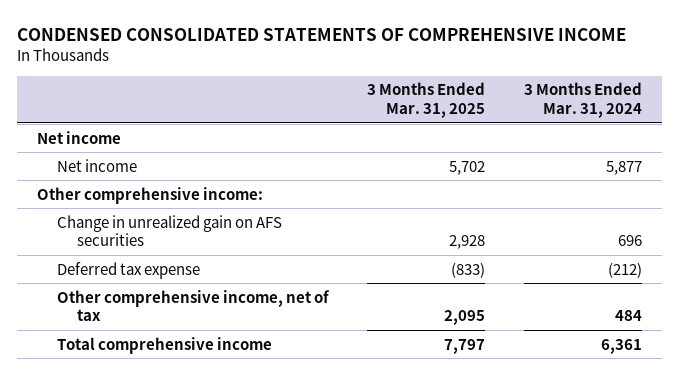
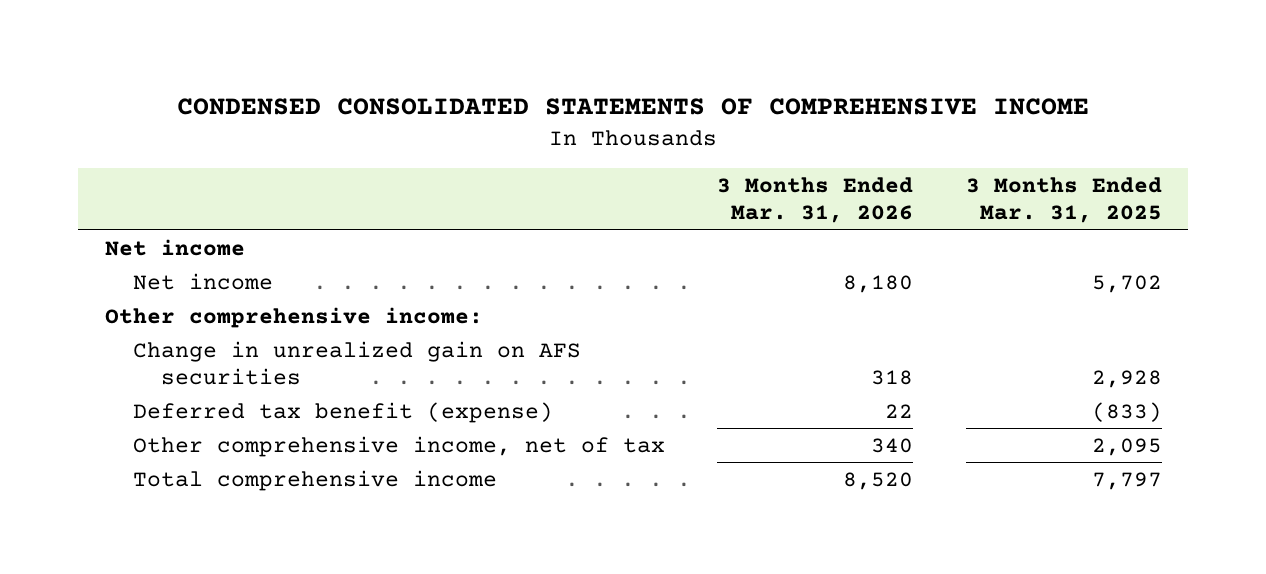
- | 3 Months Ended Mar. 31, 2025 | 3 Months Ended Mar. 31, 2024
+ | 3 Months Ended Mar. 31, 2026 | 3 Months Ended Mar. 31, 2025
- Deferred tax expense | (833) | (212)
+ Deferred tax benefit (expense) | 22 | (833)

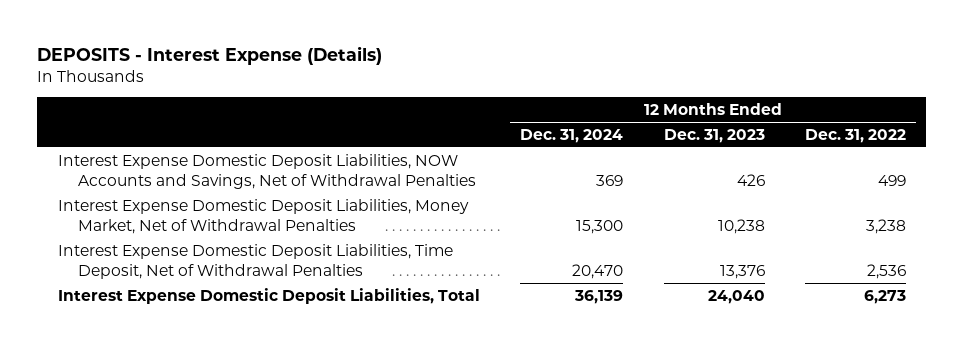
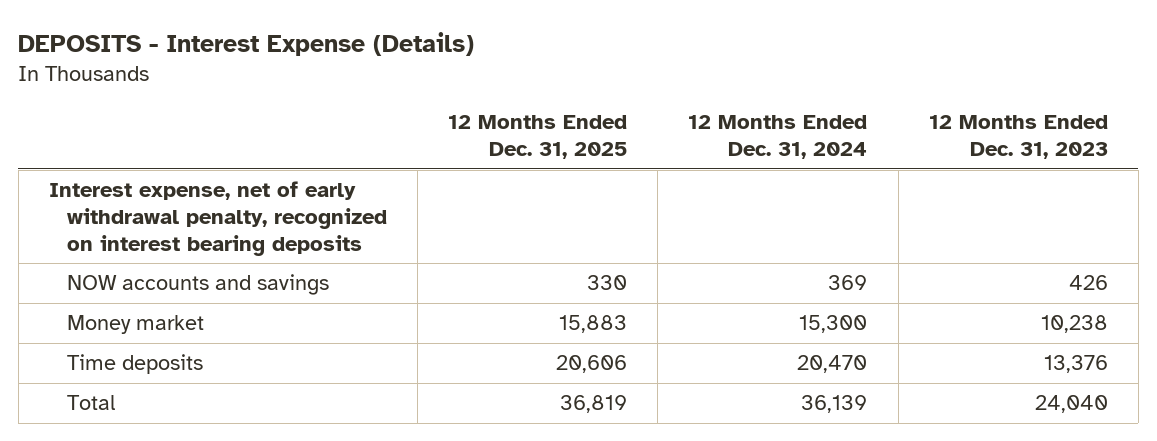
- | 12 Months Ended Dec. 31, 2024 | 12 Months Ended Dec. 31, 2023 | 12 Months Ended Dec. 31, 2022
+ | 12 Months Ended Dec. 31, 2025 | 12 Months Ended Dec. 31, 2024 | 12 Months Ended Dec. 31, 2023
- Interest Expense Domestic Deposit Liabilities, NOW Accounts and Savings, Net of Withdrawal Penalties | 369 | 426 | 499
- Interest Expense Domestic Deposit Liabilities, Money Market, Net of Withdrawal Penalties | 15,300 | 10,238 | 3,238
- Interest Expense Domestic Deposit Liabilities, Time Deposit, Net of Withdrawal Penalties | 20,470 | 13,376 | 2,536
- Interest Expense Domestic Deposit Liabilities, Total | 36,139 | 24,040 | 6,273
+ Interest expense, net of early withdrawal penalty, recognized on interest bearing deposits
+ NOW accounts and savings | 330 | 369 | 426
+ Money market | 15,883 | 15,300 | 10,238
+ Time deposits | 20,606 | 20,470 | 13,376
+ Total | 36,819 | 36,139 | 24,040

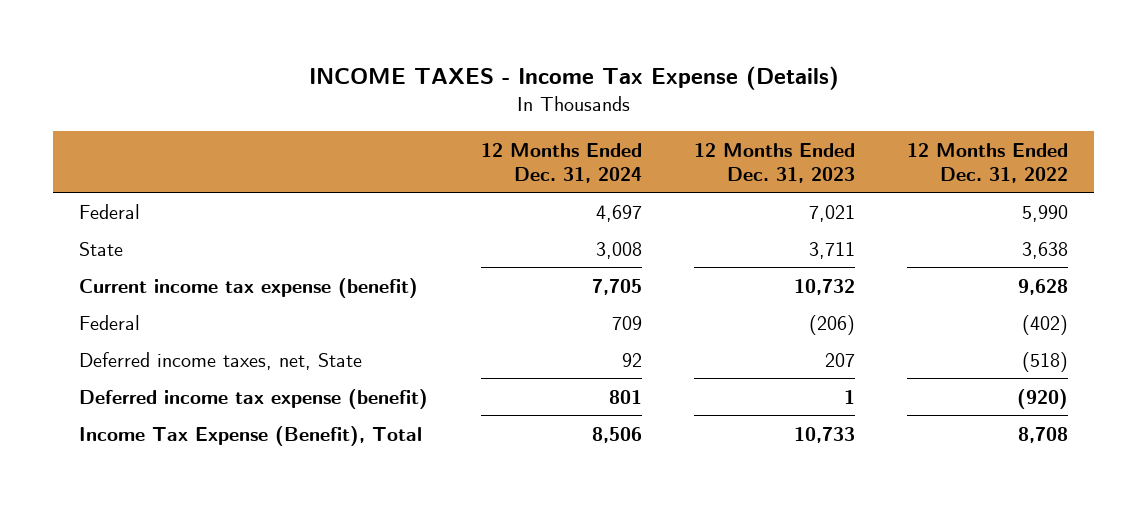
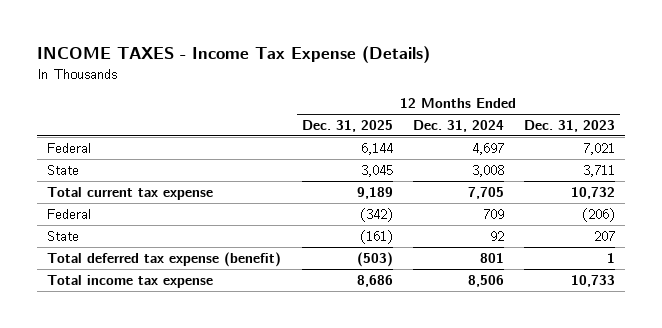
- | 12 Months Ended Dec. 31, 2024 | 12 Months Ended Dec. 31, 2023 | 12 Months Ended Dec. 31, 2022
+ | 12 Months Ended Dec. 31, 2025 | 12 Months Ended Dec. 31, 2024 | 12 Months Ended Dec. 31, 2023
- Current income tax expense (benefit) | 7,705 | 10,732 | 9,628
+ Total current tax expense | 9,189 | 7,705 | 10,732
- Deferred income taxes, net, State | 92 | 207 | (518)
- Deferred income tax expense (benefit) | 801 | 1 | (920)
- Income Tax Expense (Benefit), Total | 8,506 | 10,733 | 8,708
+ State | (161) | 92 | 207
+ Total deferred tax expense (benefit) | (503) | 801 | 1
+ Total income tax expense | 8,686 | 8,506 | 10,733

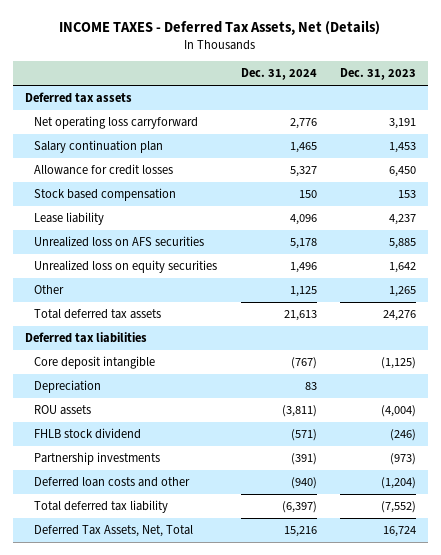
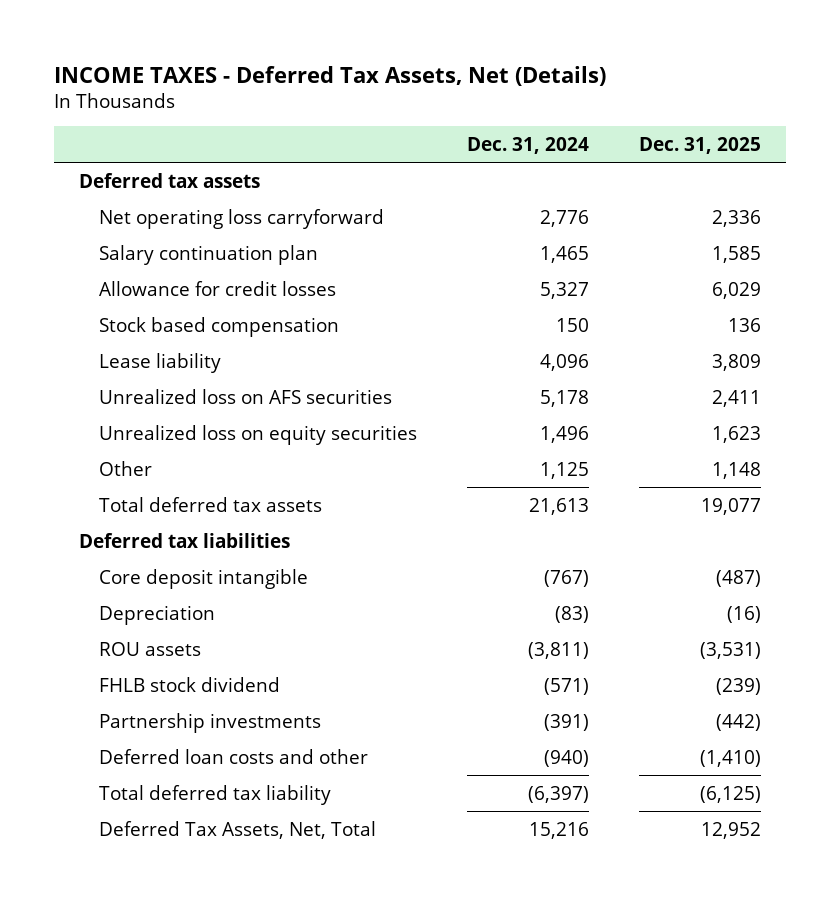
- | Dec. 31, 2024 | Dec. 31, 2023
+ | Dec. 31, 2024 | Dec. 31, 2025
- Depreciation | 83 |
+ Depreciation | (83) | (16)

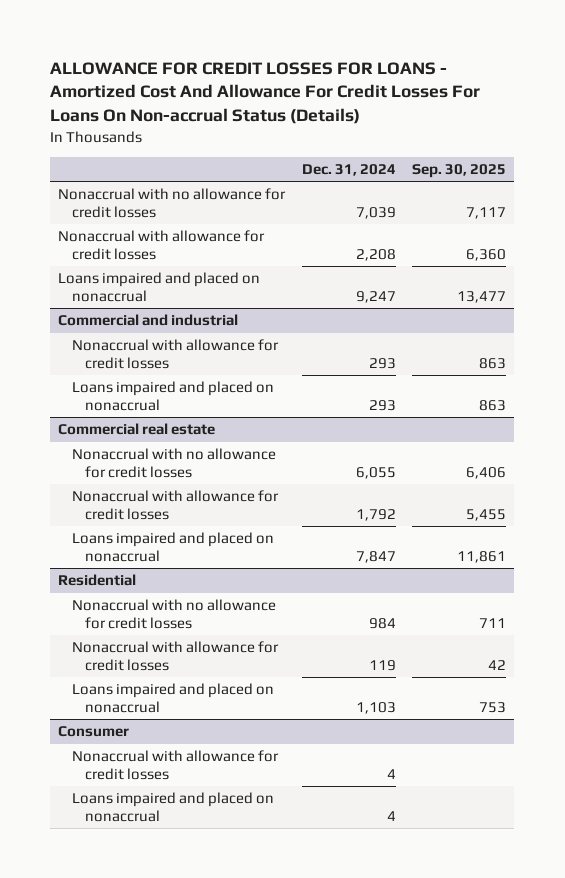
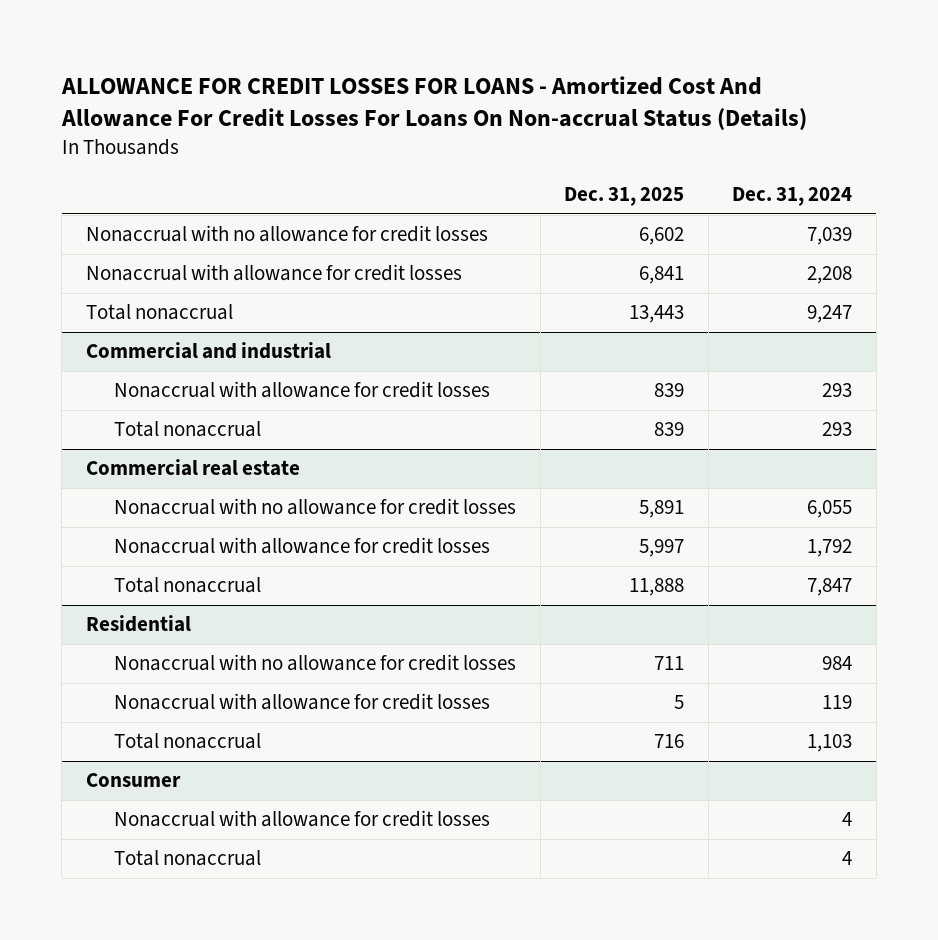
- | Dec. 31, 2024 | Sep. 30, 2025
+ | Dec. 31, 2025 | Dec. 31, 2024
- Loans impaired and placed on nonaccrual | 9,247 | 13,477
+ Total nonaccrual | 13,443 | 9,247
@ Commercial and industrial
- Loans impaired and placed on nonaccrual | 293 | 863
+ Total nonaccrual | 839 | 293
@ Commercial real estate
- Loans impaired and placed on nonaccrual | 7,847 | 11,861
+ Total nonaccrual | 11,888 | 7,847
@ Residential
- Loans impaired and placed on nonaccrual | 1,103 | 753
+ Total nonaccrual | 716 | 1,103
@ Consumer
- Loans impaired and placed on nonaccrual | 4 |
+ Total nonaccrual | | 4

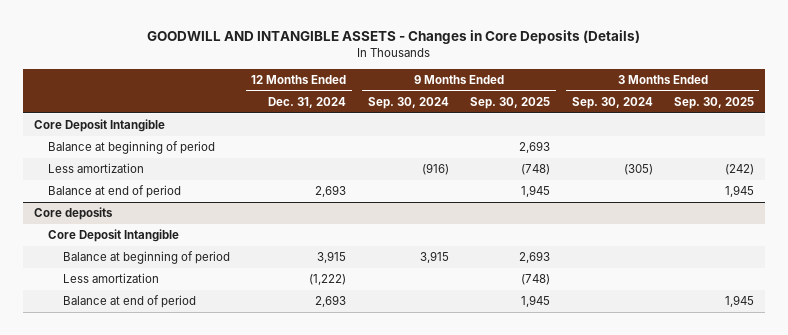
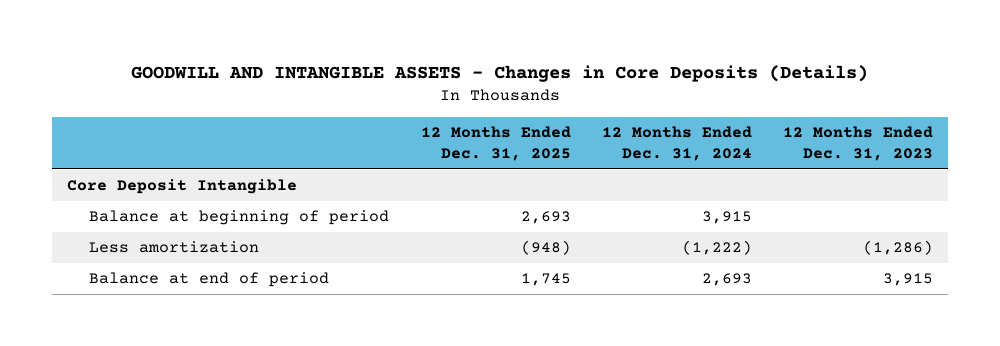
- | 12 Months Ended Dec. 31, 2024 | 9 Months Ended Sep. 30, 2024 | 9 Months Ended Sep. 30, 2025 | 3 Months Ended Sep. 30, 2024 | 3 Months Ended Sep. 30, 2025
+ | 12 Months Ended Dec. 31, 2025 | 12 Months Ended Dec. 31, 2024 | 12 Months Ended Dec. 31, 2023
- Balance at beginning of period | | | 2,693 | |
- Less amortization | | (916) | (748) | (305) | (242)
- Balance at end of period | 2,693 | | 1,945 | | 1,945
- Core deposits
- Core Deposit Intangible

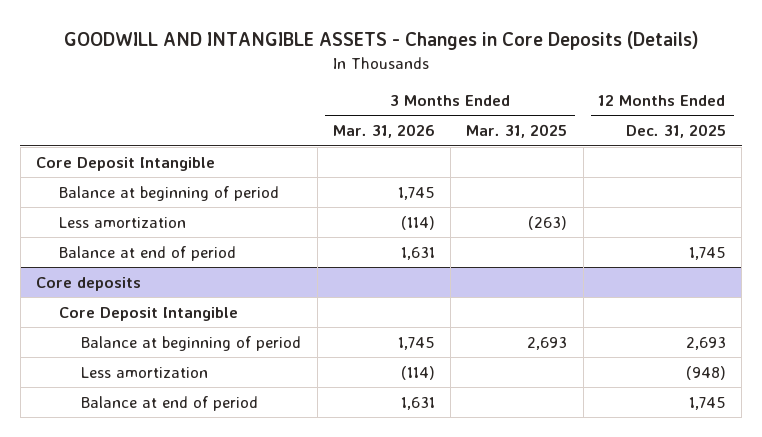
- | 12 Months Ended Dec. 31, 2025 | 12 Months Ended Dec. 31, 2024 | 12 Months Ended Dec. 31, 2023
+ | 3 Months Ended Mar. 31, 2026 | 3 Months Ended Mar. 31, 2025 | 12 Months Ended Dec. 31, 2025
+ Balance at beginning of period | 1,745 | |
+ Less amortization | (114) | (263) |
+ Balance at end of period | 1,631 | | 1,745
+ Core deposits
+ Core Deposit Intangible

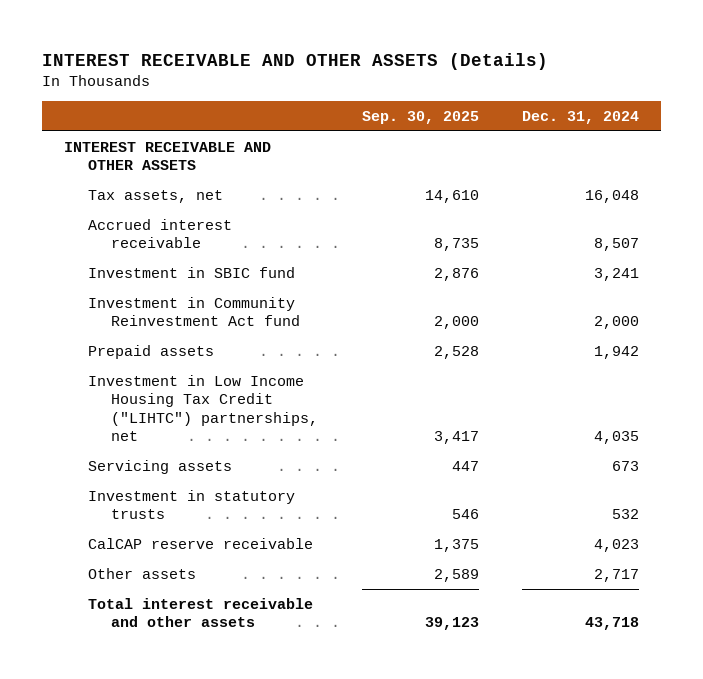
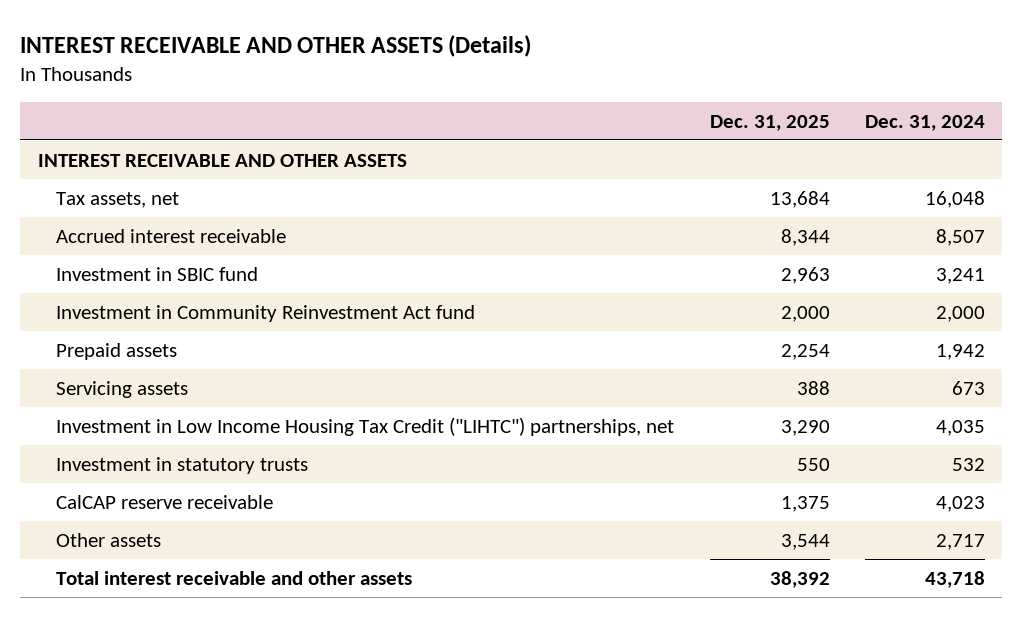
- | Sep. 30, 2025 | Dec. 31, 2024
+ | Dec. 31, 2025 | Dec. 31, 2024
moved down: Investment in Low Income Housing Tax Credit ("LIHTC") partnerships, net | 3,290 | 4,035

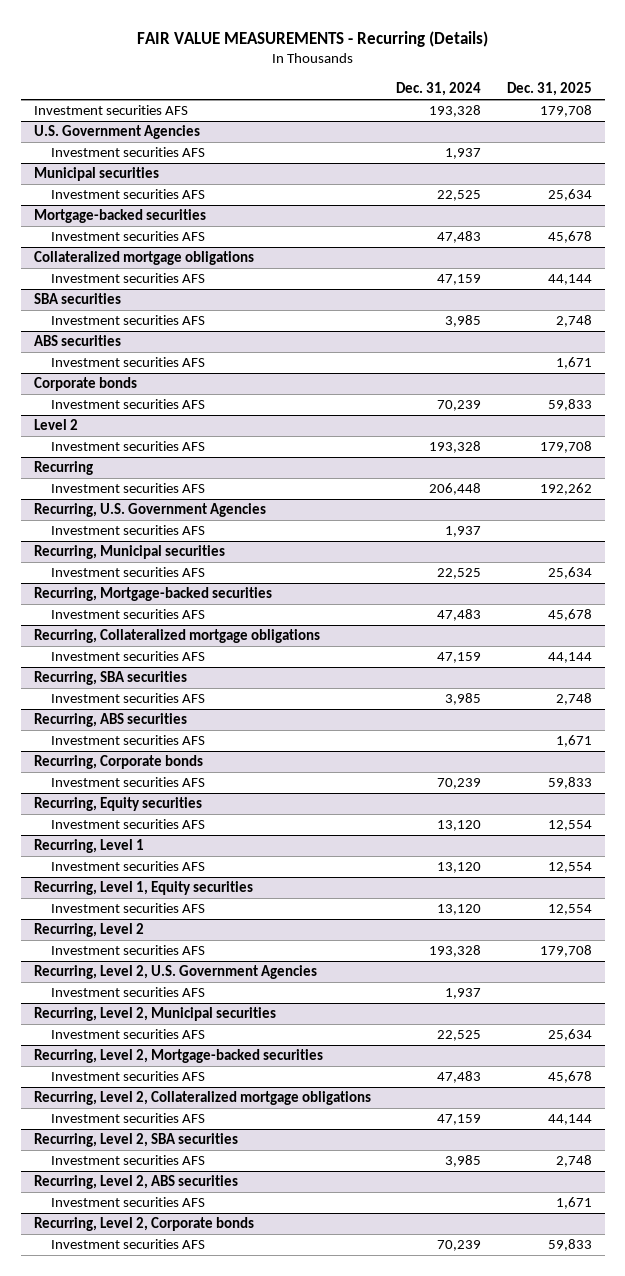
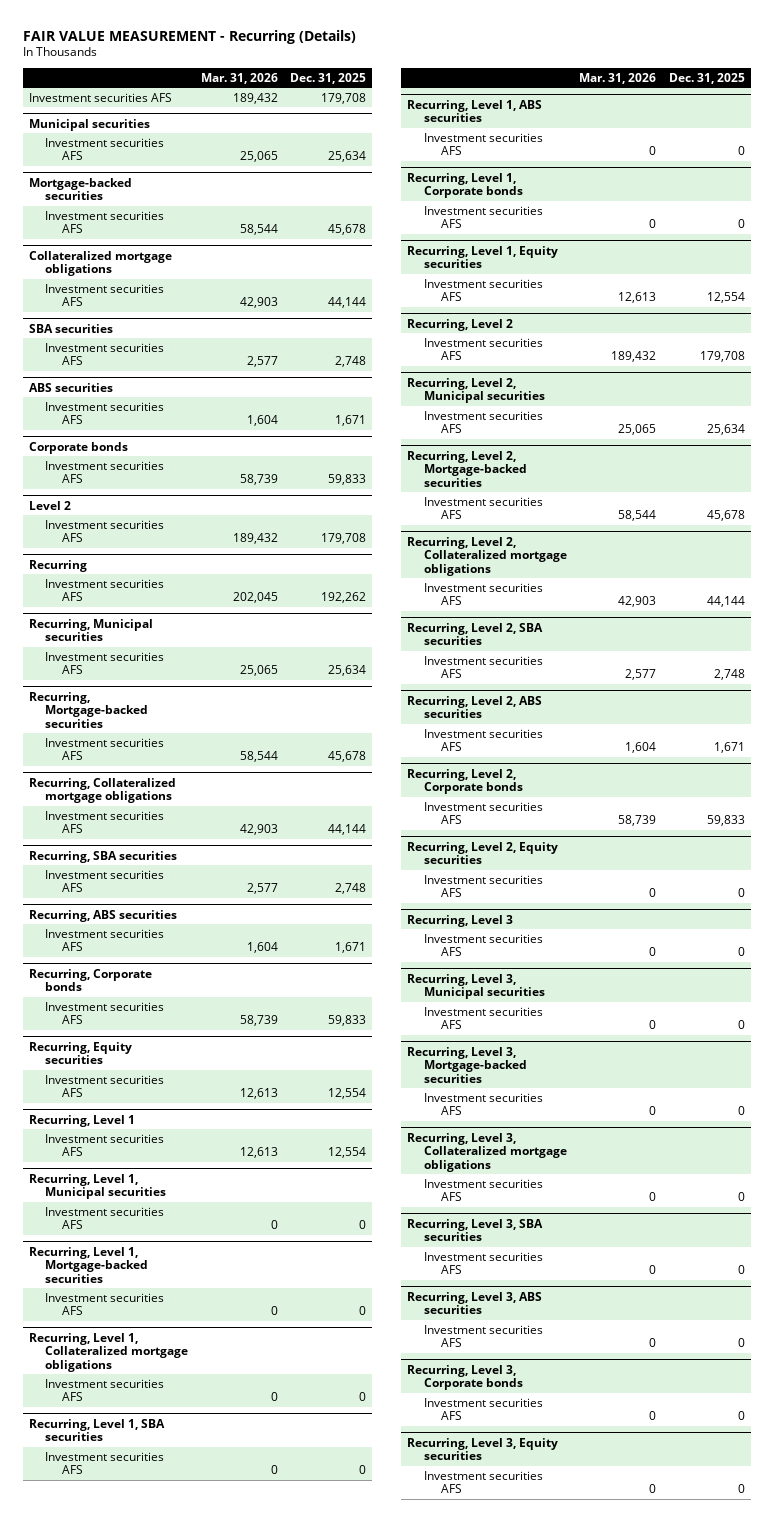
- FAIR VALUE MEASUREMENTS - Recurring (Details)
+ FAIR VALUE MEASUREMENT - Recurring (Details)
- | Dec. 31, 2024 | Dec. 31, 2025
+ | Mar. 31, 2026 | Dec. 31, 2025
- U.S. Government Agencies
- Investment securities AFS | 1,937 |
- Recurring, U.S. Government Agencies
- Investment securities AFS | 1,937 |
+ Recurring, Level 1, Municipal securities
+ Investment securities AFS | 0 | 0
+ Recurring, Level 1, Mortgage-backed securities
+ Investment securities AFS | 0 | 0
+ Recurring, Level 1, Collateralized mortgage obligations
+ Investment securities AFS | 0 | 0
+ Recurring, Level 1, SBA securities
+ Investment securities AFS | 0 | 0
+ Recurring, Level 1, ABS securities
+ Investment securities AFS | 0 | 0
+ Recurring, Level 1, Corporate bonds
+ Investment securities AFS | 0 | 0
- Recurring, Level 2, U.S. Government Agencies
- Investment securities AFS | 1,937 |
+ Recurring, Level 2, Equity securities
+ Investment securities AFS | 0 | 0
+ Recurring, Level 3
+ Investment securities AFS | 0 | 0
+ Recurring, Level 3, Municipal securities
+ Investment securities AFS | 0 | 0
+ Recurring, Level 3, Mortgage-backed securities
+ Investment securities AFS | 0 | 0
+ Recurring, Level 3, Collateralized mortgage obligations
+ Investment securities AFS | 0 | 0
+ Recurring, Level 3, SBA securities
+ Investment securities AFS | 0 | 0
+ Recurring, Level 3, ABS securities
+ Investment securities AFS | 0 | 0
+ Recurring, Level 3, Corporate bonds
+ Investment securities AFS | 0 | 0
+ Recurring, Level 3, Equity securities
+ Investment securities AFS | 0 | 0

